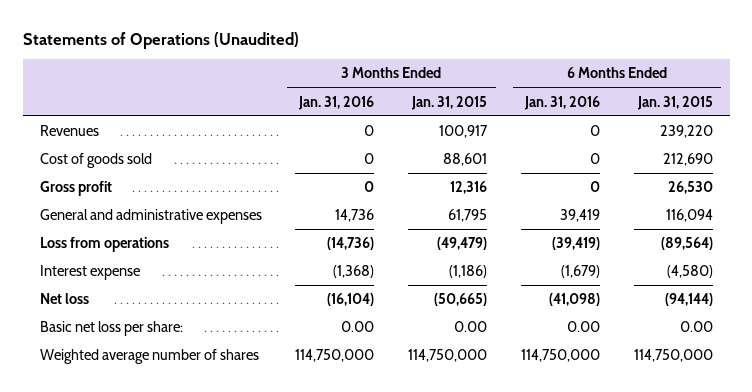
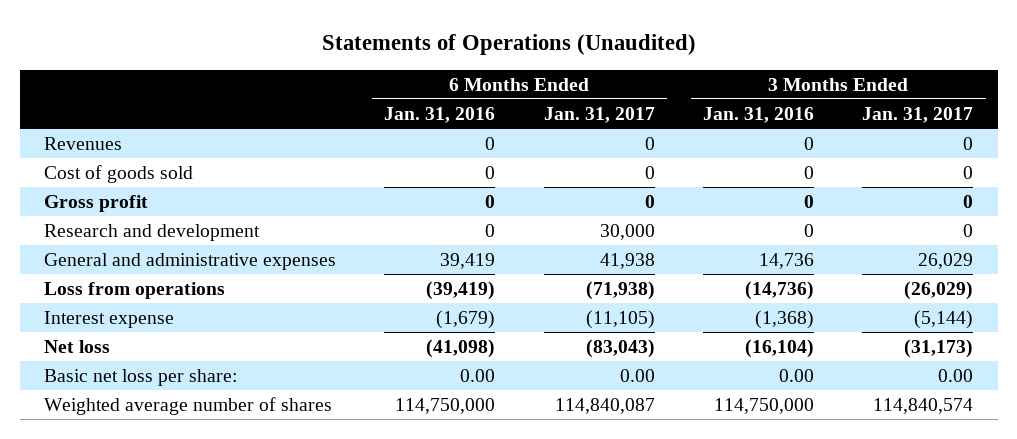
- | 3 Months Ended Jan. 31, 2016 | 3 Months Ended Jan. 31, 2015 | 6 Months Ended Jan. 31, 2016 | 6 Months Ended Jan. 31, 2015
+ | 6 Months Ended Jan. 31, 2016 | 6 Months Ended Jan. 31, 2017 | 3 Months Ended Jan. 31, 2016 | 3 Months Ended Jan. 31, 2017
+ Research and development | 0 | 30,000 | 0 | 0

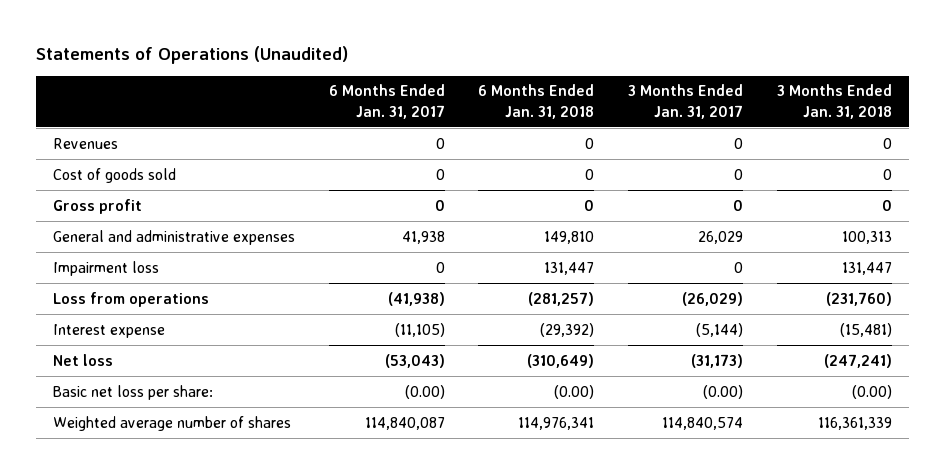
- | 6 Months Ended Jan. 31, 2016 | 6 Months Ended Jan. 31, 2017 | 3 Months Ended Jan. 31, 2016 | 3 Months Ended Jan. 31, 2017
+ | 6 Months Ended Jan. 31, 2017 | 6 Months Ended Jan. 31, 2018 | 3 Months Ended Jan. 31, 2017 | 3 Months Ended Jan. 31, 2018
- Research and development | 0 | 30,000 | 0 | 0
- Loss from operations | (39,419) | (71,938) | (14,736) | (26,029)
+ Impairment loss | 0 | 131,447 | 0 | 131,447
+ Loss from operations | (41,938) | (281,257) | (26,029) | (231,760)
- Net loss | (41,098) | (83,043) | (16,104) | (31,173)
- Basic net loss per share: | 0.00 | 0.00 | 0.00 | 0.00
+ Net loss | (53,043) | (310,649) | (31,173) | (247,241)
+ Basic net loss per share: | (0.00) | (0.00) | (0.00) | (0.00)

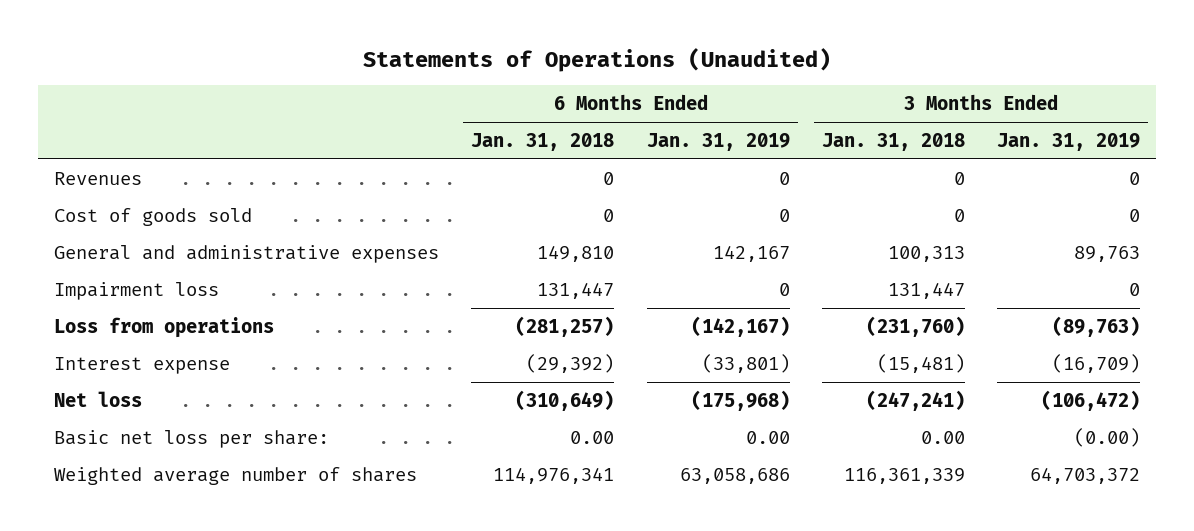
- | 6 Months Ended Jan. 31, 2017 | 6 Months Ended Jan. 31, 2018 | 3 Months Ended Jan. 31, 2017 | 3 Months Ended Jan. 31, 2018
+ | 6 Months Ended Jan. 31, 2018 | 6 Months Ended Jan. 31, 2019 | 3 Months Ended Jan. 31, 2018 | 3 Months Ended Jan. 31, 2019
- Gross profit | 0 | 0 | 0 | 0
- Basic net loss per share: | (0.00) | (0.00) | (0.00) | (0.00)
+ Basic net loss per share: | 0.00 | 0.00 | 0.00 | (0.00)

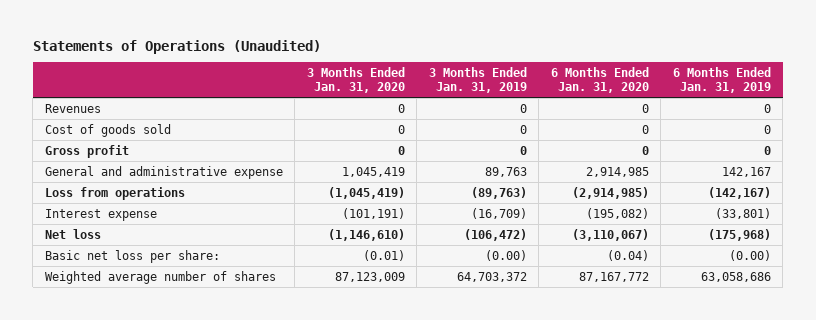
- | 6 Months Ended Jan. 31, 2018 | 6 Months Ended Jan. 31, 2019 | 3 Months Ended Jan. 31, 2018 | 3 Months Ended Jan. 31, 2019
+ | 3 Months Ended Jan. 31, 2020 | 3 Months Ended Jan. 31, 2019 | 6 Months Ended Jan. 31, 2020 | 6 Months Ended Jan. 31, 2019
- General and administrative expenses | 149,810 | 142,167 | 100,313 | 89,763
- Impairment loss | 131,447 | 0 | 131,447 | 0
+ Gross profit | 0 | 0 | 0 | 0
+ General and administrative expense | 1,045,419 | 89,763 | 2,914,985 | 142,167
- Basic net loss per share: | 0.00 | 0.00 | 0.00 | (0.00)
+ Basic net loss per share: | (0.01) | (0.00) | (0.04) | (0.00)

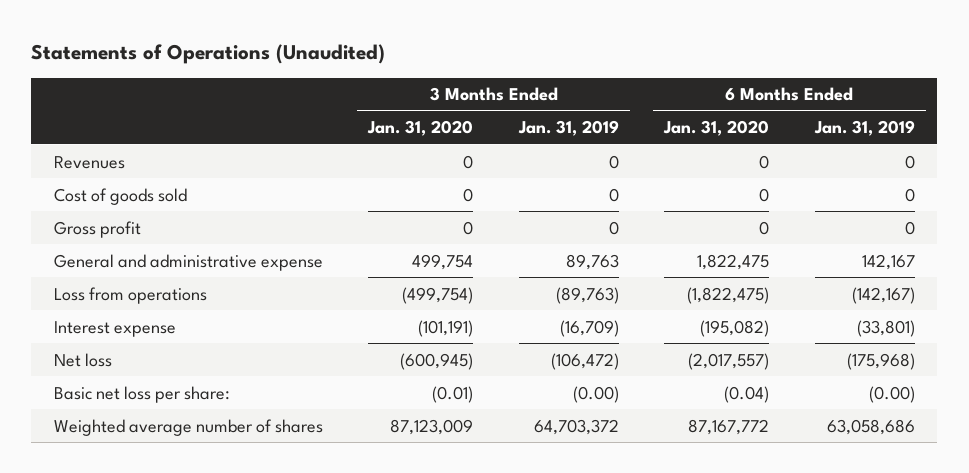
- General and administrative expense | 1,045,419 | 89,763 | 2,914,985 | 142,167
- Loss from operations | (1,045,419) | (89,763) | (2,914,985) | (142,167)
+ General and administrative expense | 499,754 | 89,763 | 1,822,475 | 142,167
+ Loss from operations | (499,754) | (89,763) | (1,822,475) | (142,167)
- Net loss | (1,146,610) | (106,472) | (3,110,067) | (175,968)
+ Net loss | (600,945) | (106,472) | (2,017,557) | (175,968)

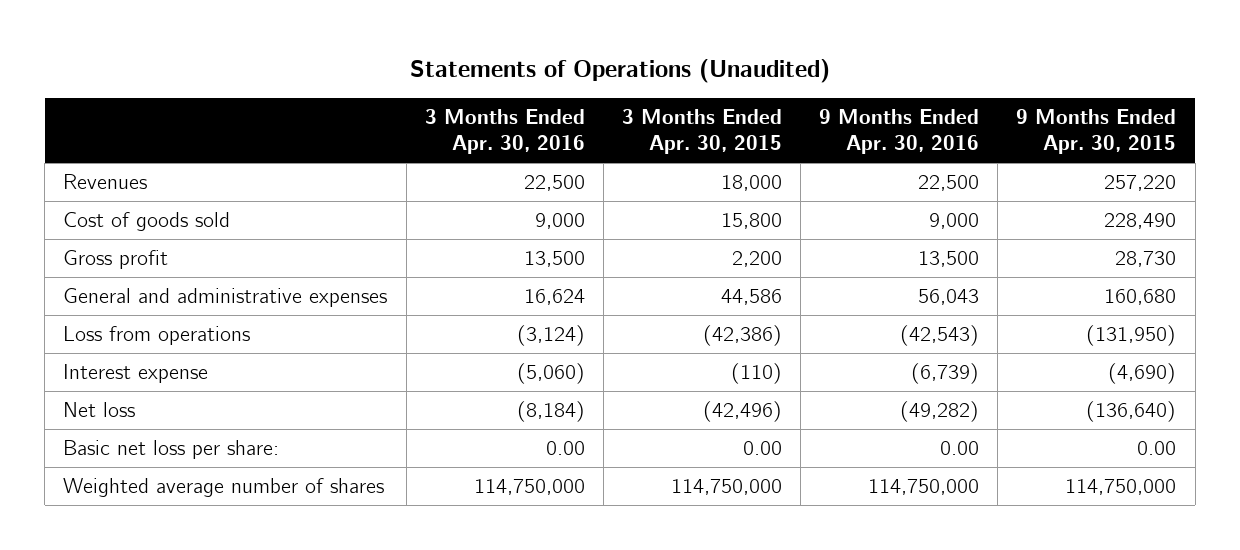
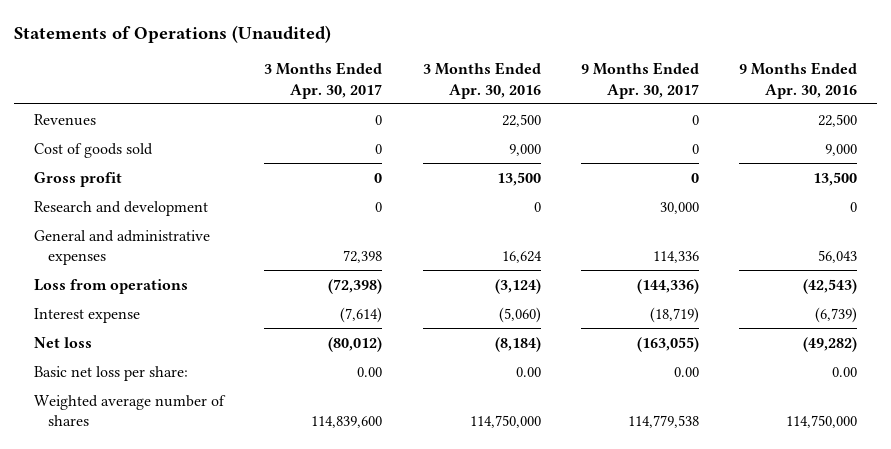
- | 3 Months Ended Apr. 30, 2016 | 3 Months Ended Apr. 30, 2015 | 9 Months Ended Apr. 30, 2016 | 9 Months Ended Apr. 30, 2015
+ | 3 Months Ended Apr. 30, 2017 | 3 Months Ended Apr. 30, 2016 | 9 Months Ended Apr. 30, 2017 | 9 Months Ended Apr. 30, 2016
+ Research and development | 0 | 0 | 30,000 | 0

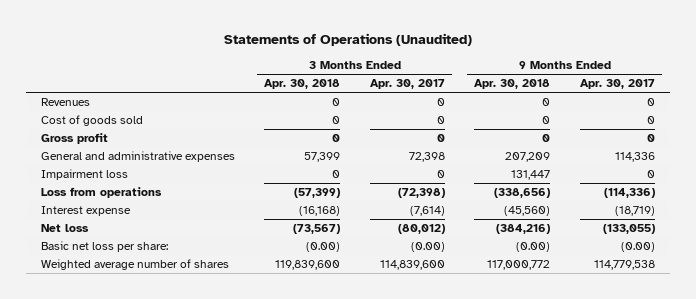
- | 3 Months Ended Apr. 30, 2017 | 3 Months Ended Apr. 30, 2016 | 9 Months Ended Apr. 30, 2017 | 9 Months Ended Apr. 30, 2016
+ | 3 Months Ended Apr. 30, 2018 | 3 Months Ended Apr. 30, 2017 | 9 Months Ended Apr. 30, 2018 | 9 Months Ended Apr. 30, 2017
- Research and development | 0 | 0 | 30,000 | 0
- Loss from operations | (72,398) | (3,124) | (144,336) | (42,543)
+ Impairment loss | 0 | 0 | 131,447 | 0
+ Loss from operations | (57,399) | (72,398) | (338,656) | (114,336)
- Net loss | (80,012) | (8,184) | (163,055) | (49,282)
- Basic net loss per share: | 0.00 | 0.00 | 0.00 | 0.00
+ Net loss | (73,567) | (80,012) | (384,216) | (133,055)
+ Basic net loss per share: | (0.00) | (0.00) | (0.00) | (0.00)

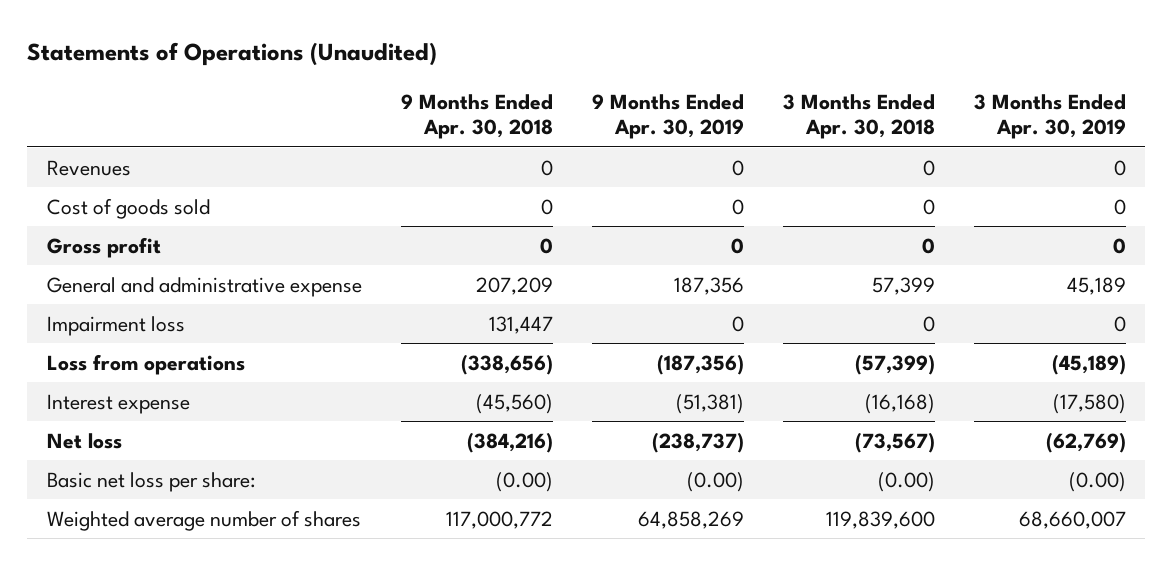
- | 3 Months Ended Apr. 30, 2018 | 3 Months Ended Apr. 30, 2017 | 9 Months Ended Apr. 30, 2018 | 9 Months Ended Apr. 30, 2017
+ | 9 Months Ended Apr. 30, 2018 | 9 Months Ended Apr. 30, 2019 | 3 Months Ended Apr. 30, 2018 | 3 Months Ended Apr. 30, 2019
- General and administrative expenses | 57,399 | 72,398 | 207,209 | 114,336
+ General and administrative expense | 207,209 | 187,356 | 57,399 | 45,189

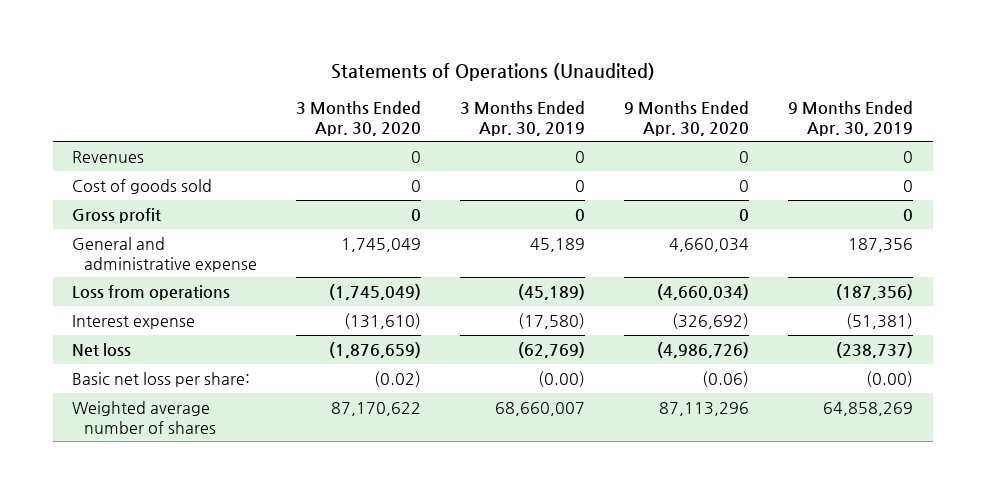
- | 9 Months Ended Apr. 30, 2018 | 9 Months Ended Apr. 30, 2019 | 3 Months Ended Apr. 30, 2018 | 3 Months Ended Apr. 30, 2019
+ | 3 Months Ended Apr. 30, 2020 | 3 Months Ended Apr. 30, 2019 | 9 Months Ended Apr. 30, 2020 | 9 Months Ended Apr. 30, 2019
- Impairment loss | 131,447 | 0 | 0 | 0

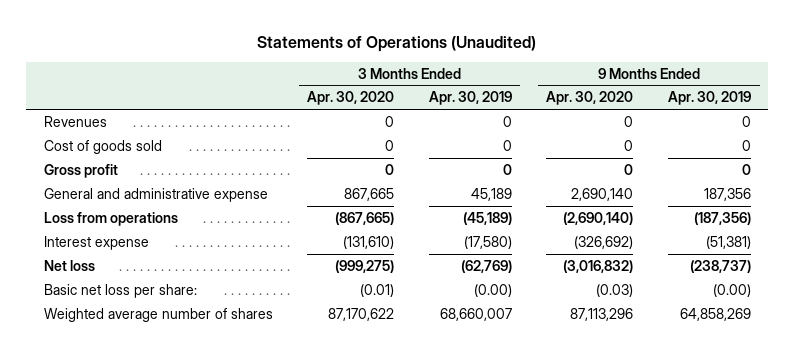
- General and administrative expense | 1,745,049 | 45,189 | 4,660,034 | 187,356
- Loss from operations | (1,745,049) | (45,189) | (4,660,034) | (187,356)
+ General and administrative expense | 867,665 | 45,189 | 2,690,140 | 187,356
+ Loss from operations | (867,665) | (45,189) | (2,690,140) | (187,356)
- Net loss | (1,876,659) | (62,769) | (4,986,726) | (238,737)
- Basic net loss per share: | (0.02) | (0.00) | (0.06) | (0.00)
+ Net loss | (999,275) | (62,769) | (3,016,832) | (238,737)
+ Basic net loss per share: | (0.01) | (0.00) | (0.03) | (0.00)

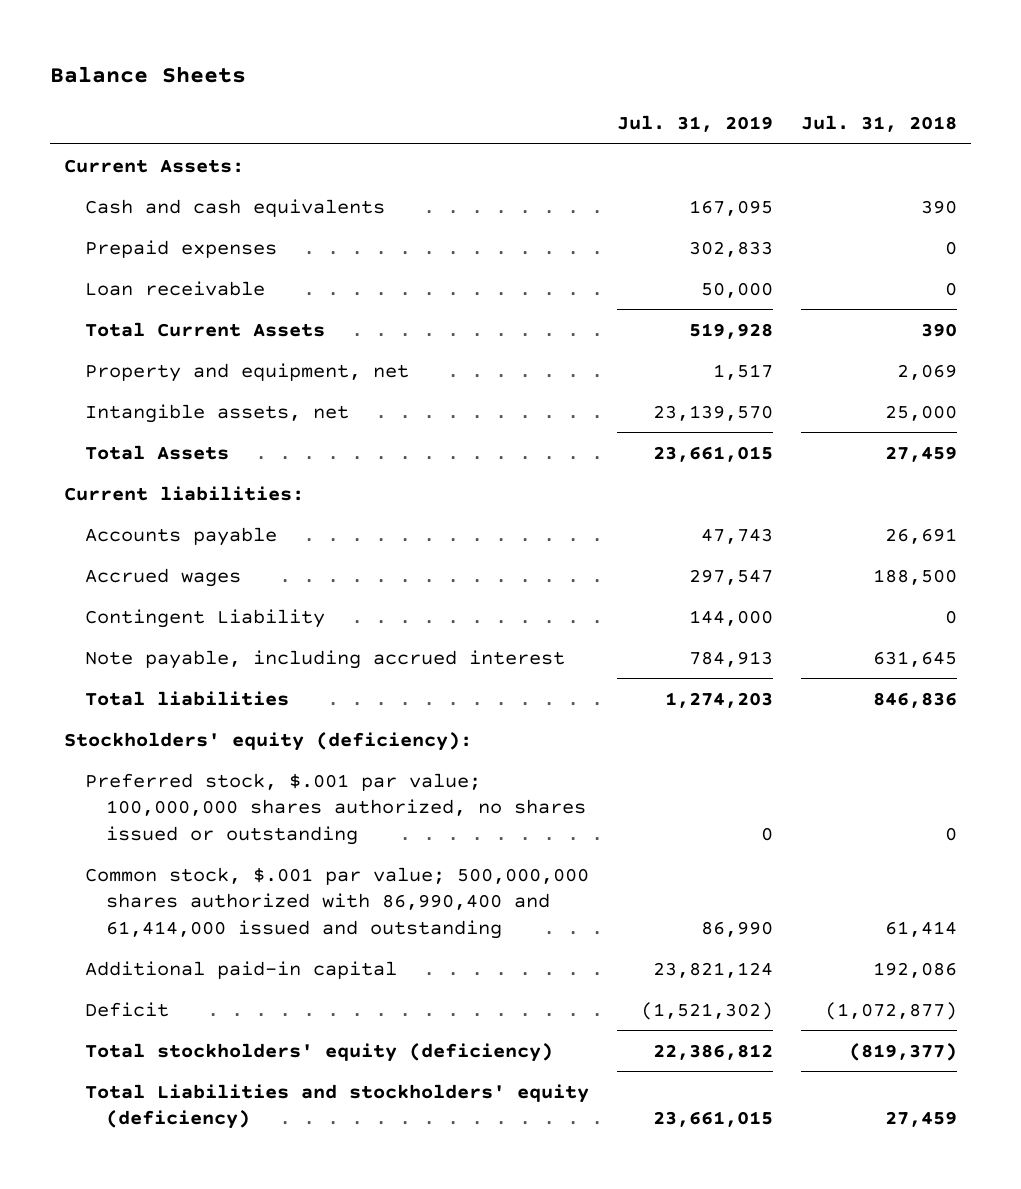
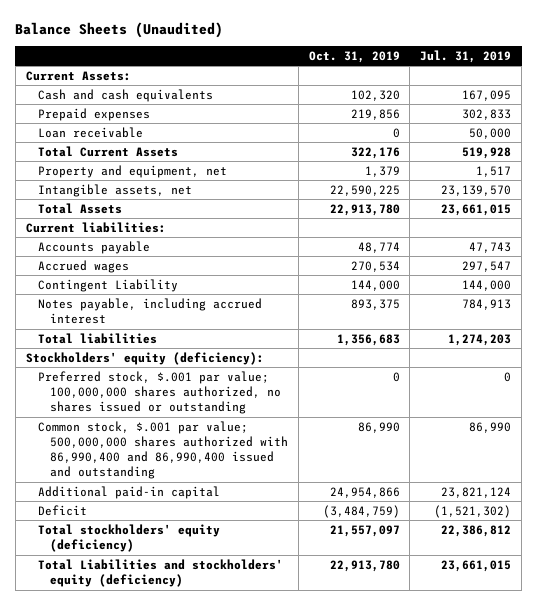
- Balance Sheets
+ Balance Sheets (Unaudited)
- | Jul. 31, 2019 | Jul. 31, 2018
+ | Oct. 31, 2019 | Jul. 31, 2019
- Note payable, including accrued interest | 784,913 | 631,645
+ Notes payable, including accrued interest | 893,375 | 784,913
- Common stock, $.001 par value; 500,000,000 shares authorized with 86,990,400 and 61,414,000 issued and outstanding | 86,990 | 61,414
+ Common stock, $.001 par value; 500,000,000 shares authorized with 86,990,400 and 86,990,400 issued and outstanding | 86,990 | 86,990

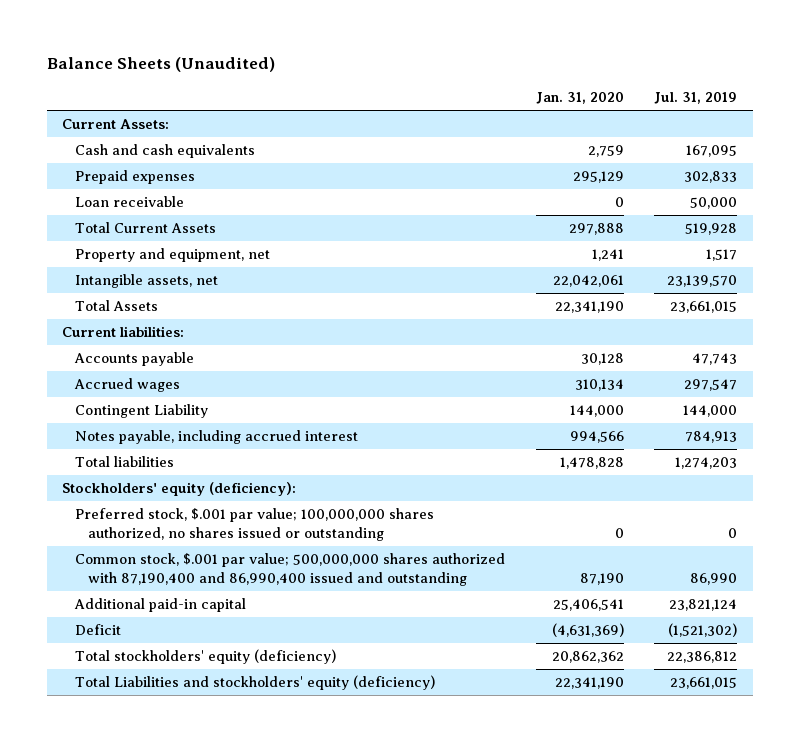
- | Oct. 31, 2019 | Jul. 31, 2019
+ | Jan. 31, 2020 | Jul. 31, 2019
- Common stock, $.001 par value; 500,000,000 shares authorized with 86,990,400 and 86,990,400 issued and outstanding | 86,990 | 86,990
+ Common stock, $.001 par value; 500,000,000 shares authorized with 87,190,400 and 86,990,400 issued and outstanding | 87,190 | 86,990

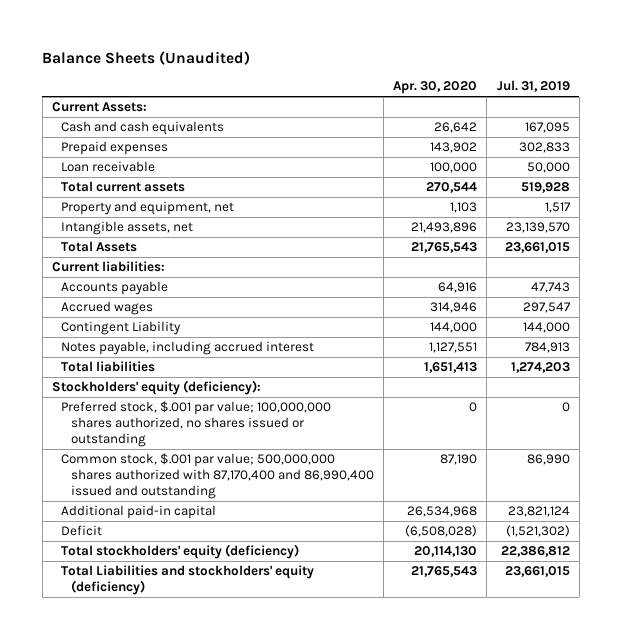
- | Jan. 31, 2020 | Jul. 31, 2019
+ | Apr. 30, 2020 | Jul. 31, 2019
- Total Current Assets | 297,888 | 519,928
+ Total current assets | 270,544 | 519,928
- Common stock, $.001 par value; 500,000,000 shares authorized with 87,190,400 and 86,990,400 issued and outstanding | 87,190 | 86,990
+ Common stock, $.001 par value; 500,000,000 shares authorized with 87,170,400 and 86,990,400 issued and outstanding | 87,190 | 86,990

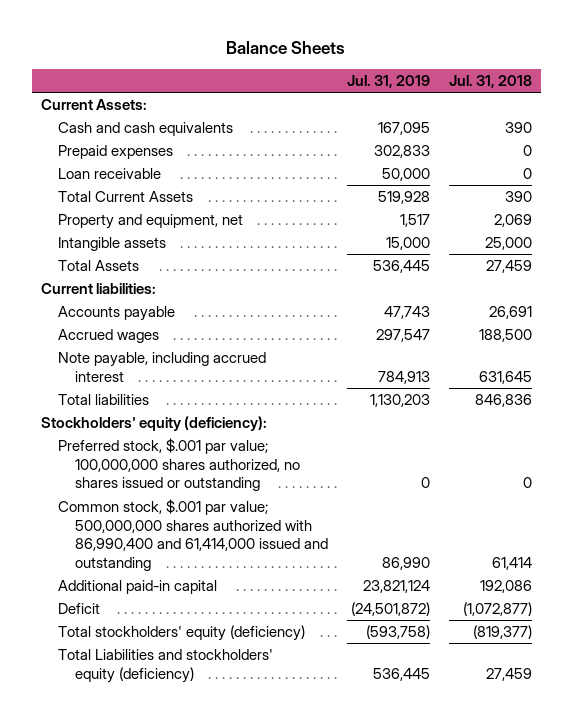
- Balance Sheets (Unaudited)
+ Balance Sheets
- | Apr. 30, 2020 | Jul. 31, 2019
+ | Jul. 31, 2019 | Jul. 31, 2018
- Total current assets | 270,544 | 519,928
+ Total Current Assets | 519,928 | 390
- Intangible assets, net | 21,493,896 | 23,139,570
- Total Assets | 21,765,543 | 23,661,015
+ Intangible assets | 15,000 | 25,000
+ Total Assets | 536,445 | 27,459
- Contingent Liability | 144,000 | 144,000
- Notes payable, including accrued interest | 1,127,551 | 784,913
- Total liabilities | 1,651,413 | 1,274,203
+ Note payable, including accrued interest | 784,913 | 631,645
+ Total liabilities | 1,130,203 | 846,836
- Common stock, $.001 par value; 500,000,000 shares authorized with 87,170,400 and 86,990,400 issued and outstanding | 87,190 | 86,990
+ Common stock, $.001 par value; 500,000,000 shares authorized with 86,990,400 and 61,414,000 issued and outstanding | 86,990 | 61,414
- Deficit | (6,508,028) | (1,521,302)
- Total stockholders' equity (deficiency) | 20,114,130 | 22,386,812
- Total Liabilities and stockholders' equity (deficiency) | 21,765,543 | 23,661,015
+ Deficit | (24,501,872) | (1,072,877)
+ Total stockholders' equity (deficiency) | (593,758) | (819,377)
+ Total Liabilities and stockholders' equity (deficiency) | 536,445 | 27,459

